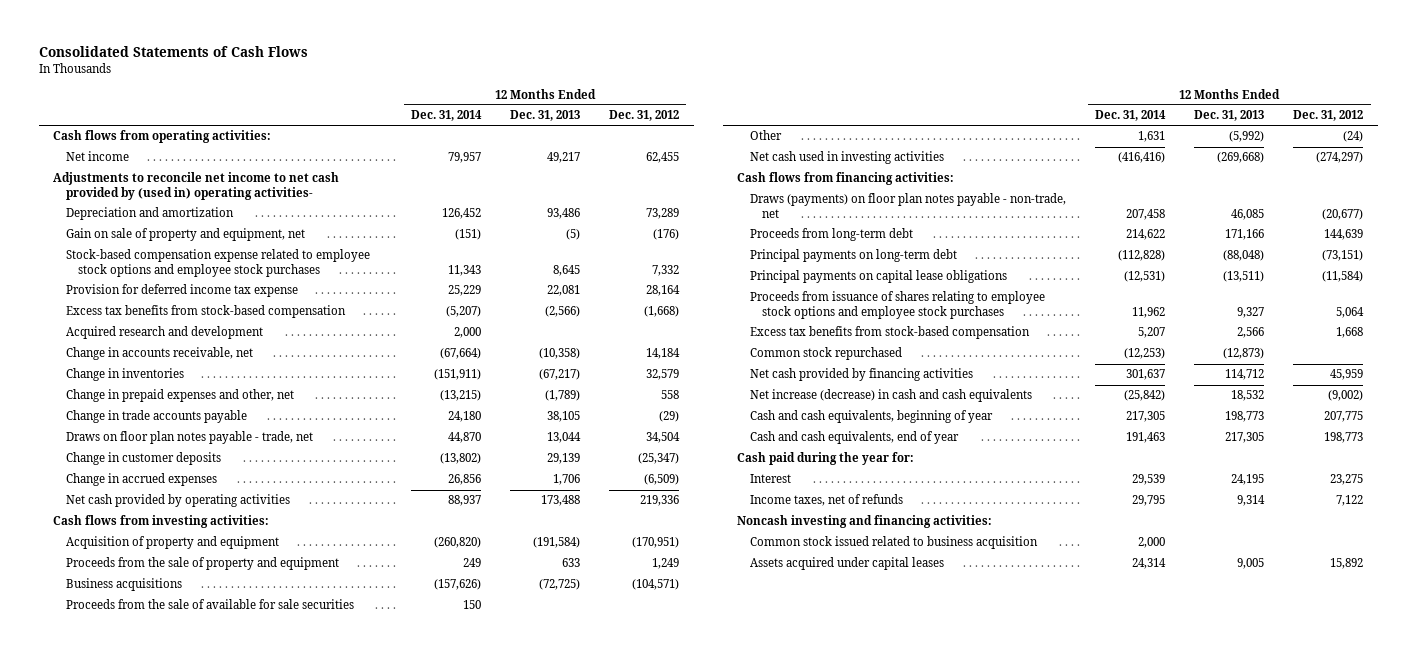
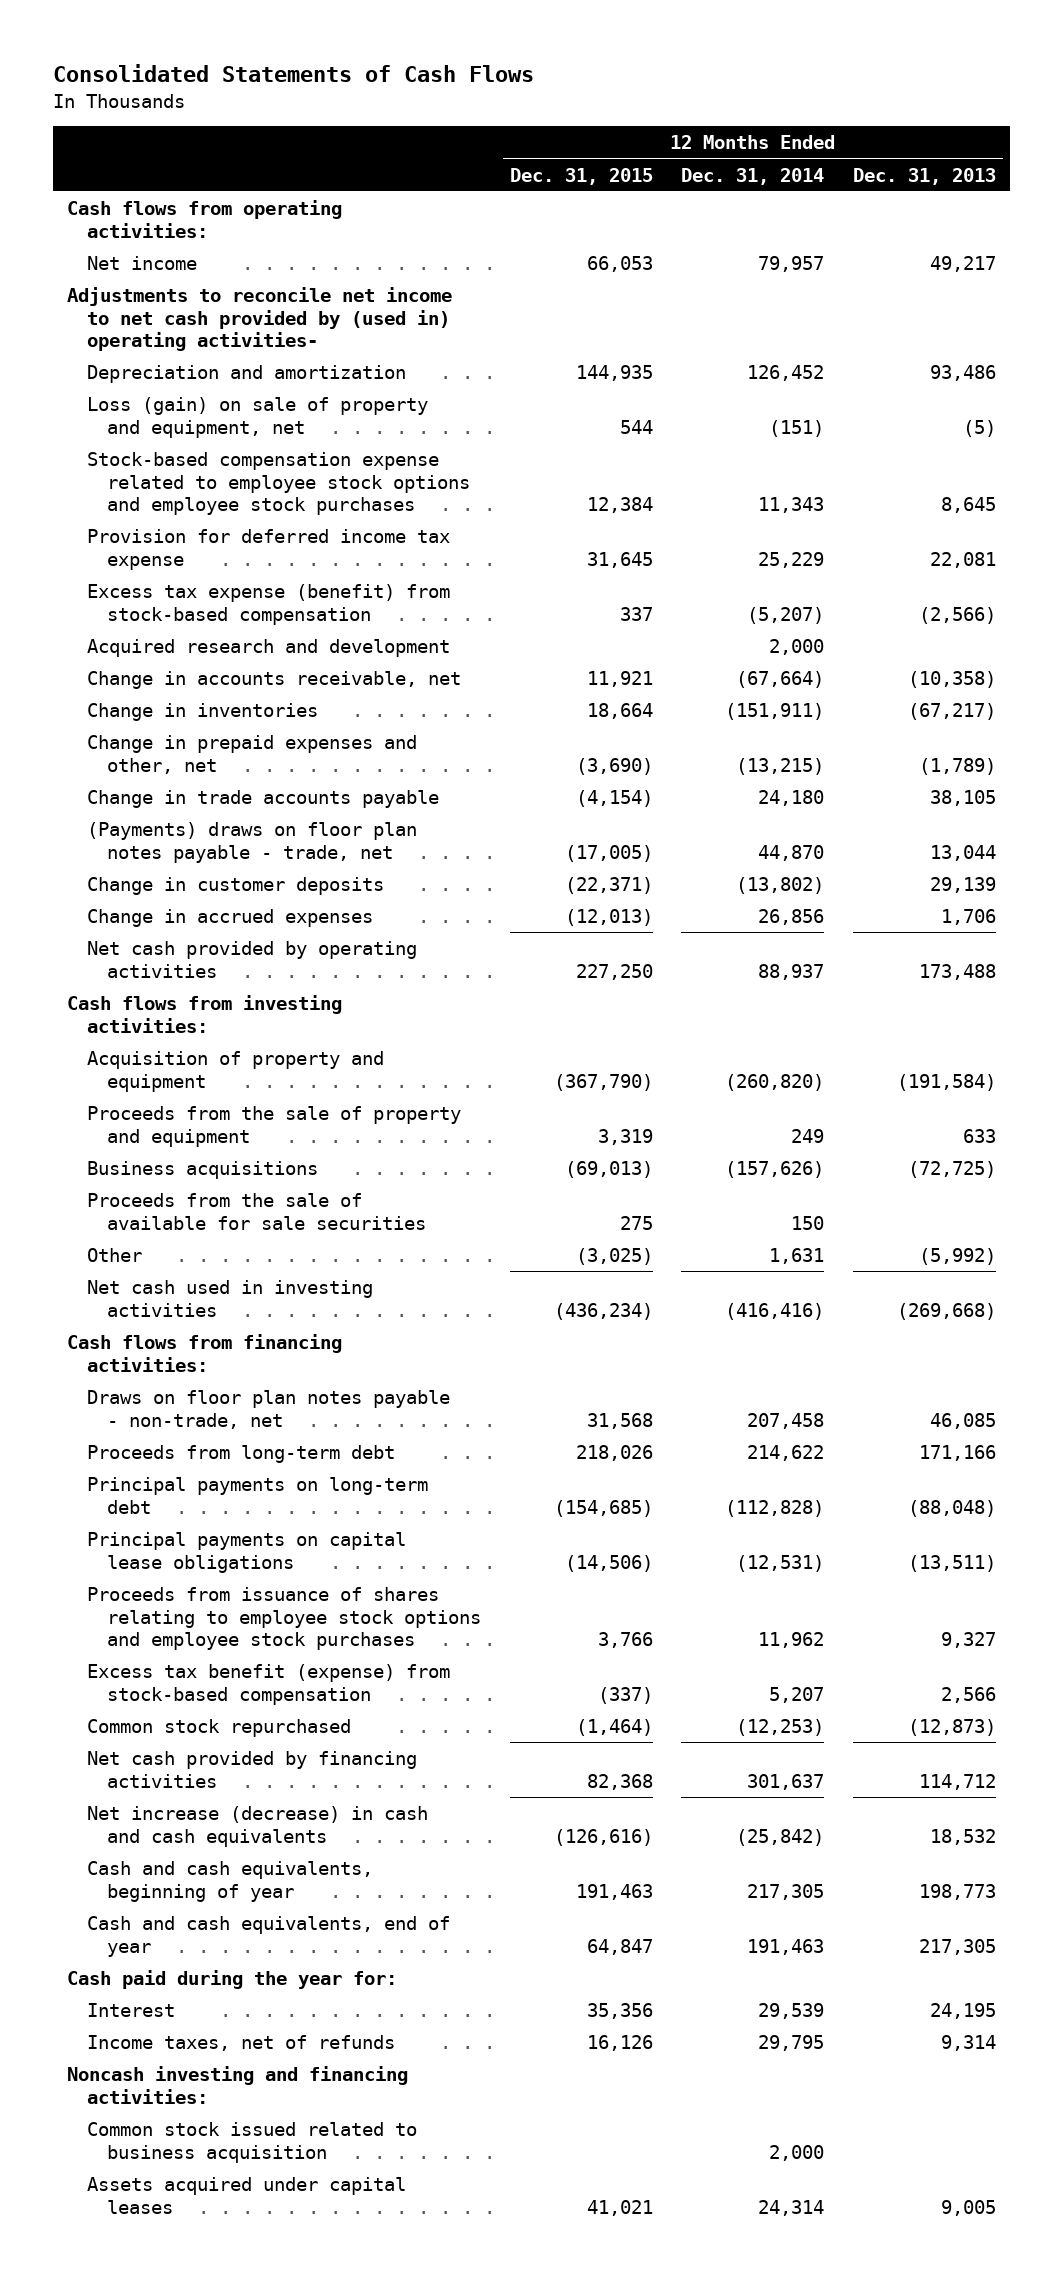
- | 12 Months Ended Dec. 31, 2014 | 12 Months Ended Dec. 31, 2013 | 12 Months Ended Dec. 31, 2012
+ | 12 Months Ended Dec. 31, 2015 | 12 Months Ended Dec. 31, 2014 | 12 Months Ended Dec. 31, 2013
- Gain on sale of property and equipment, net | (151) | (5) | (176)
+ Loss (gain) on sale of property and equipment, net | 544 | (151) | (5)
- Excess tax benefits from stock-based compensation | (5,207) | (2,566) | (1,668)
+ Excess tax expense (benefit) from stock-based compensation | 337 | (5,207) | (2,566)
- Draws on floor plan notes payable - trade, net | 44,870 | 13,044 | 34,504
+ (Payments) draws on floor plan notes payable - trade, net | (17,005) | 44,870 | 13,044
- Draws (payments) on floor plan notes payable - non-trade, net | 207,458 | 46,085 | (20,677)
+ Draws on floor plan notes payable - non-trade, net | 31,568 | 207,458 | 46,085
- Excess tax benefits from stock-based compensation | 5,207 | 2,566 | 1,668
+ Excess tax benefit (expense) from stock-based compensation | (337) | 5,207 | 2,566

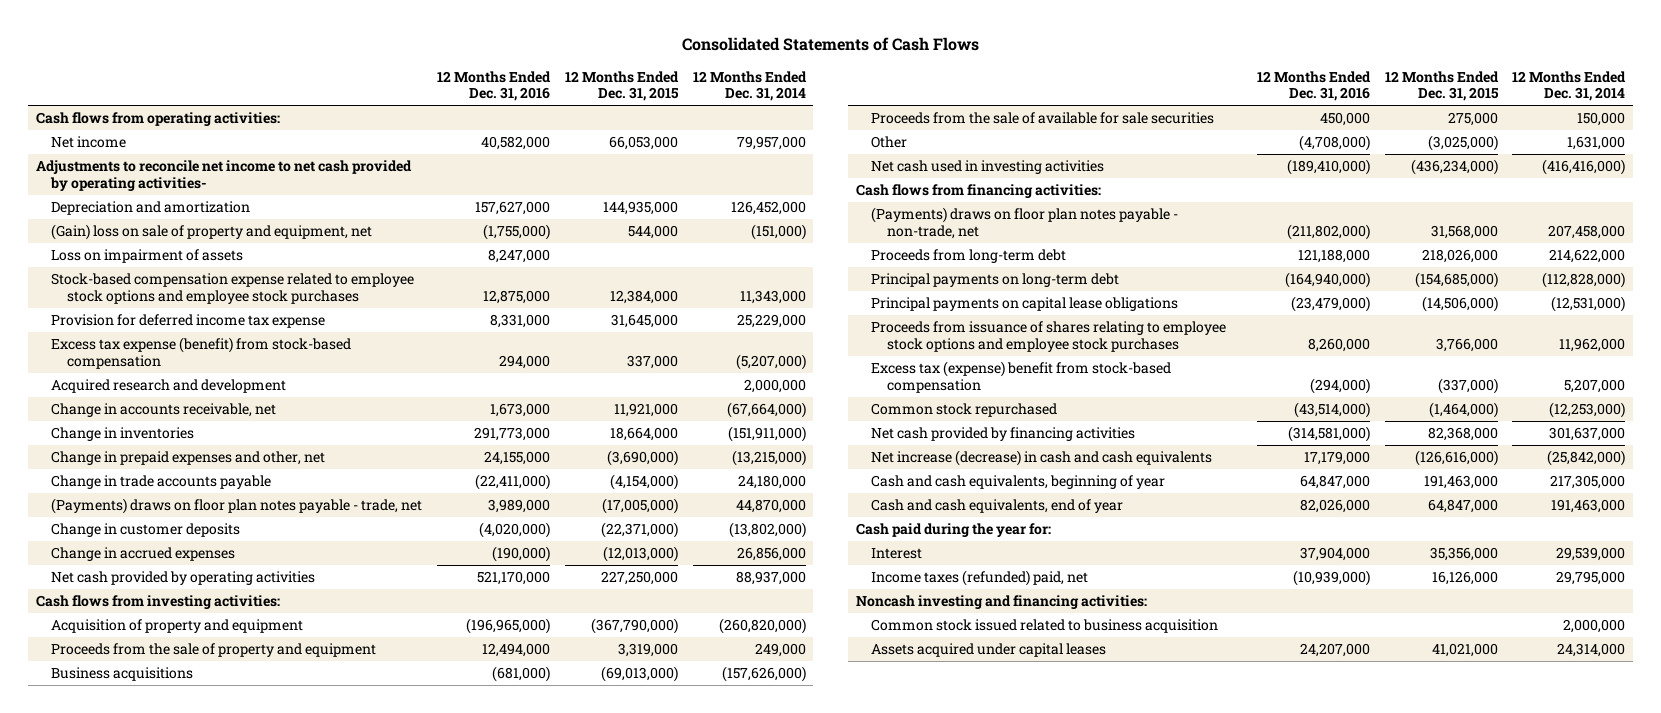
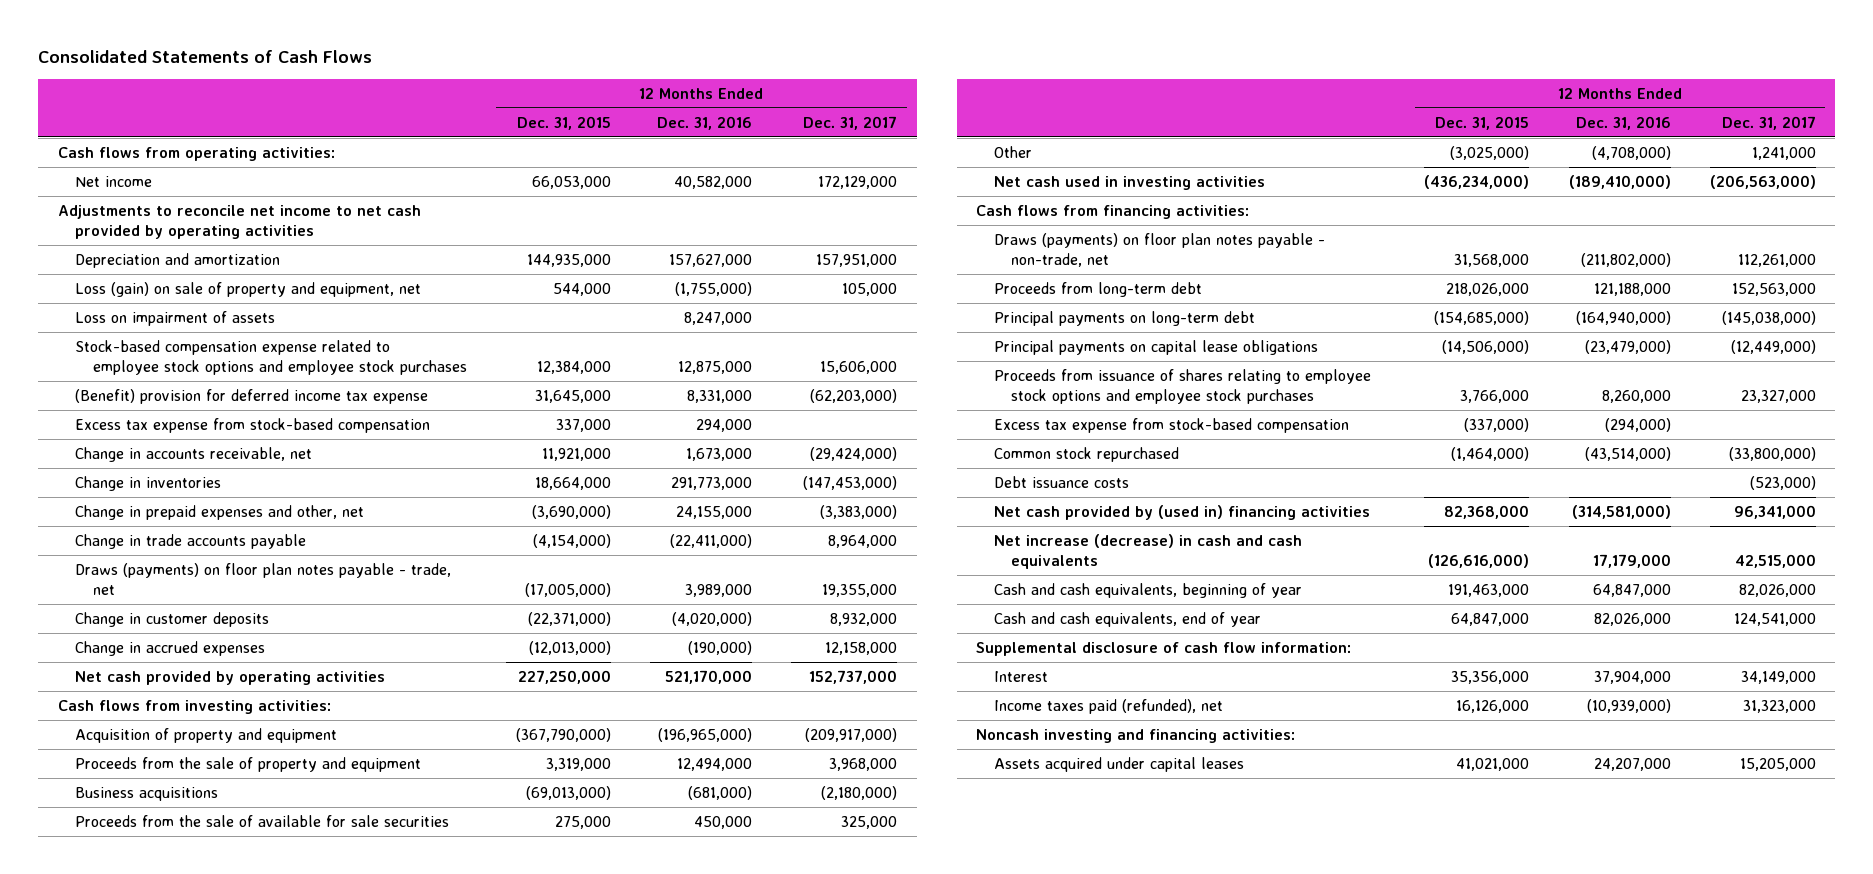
- | 12 Months Ended Dec. 31, 2016 | 12 Months Ended Dec. 31, 2015 | 12 Months Ended Dec. 31, 2014
+ | 12 Months Ended Dec. 31, 2015 | 12 Months Ended Dec. 31, 2016 | 12 Months Ended Dec. 31, 2017
- Adjustments to reconcile net income to net cash provided by operating activities-
+ Adjustments to reconcile net income to net cash provided by operating activities
- (Gain) loss on sale of property and equipment, net | (1,755,000) | 544,000 | (151,000)
+ Loss (gain) on sale of property and equipment, net | 544,000 | (1,755,000) | 105,000
- Provision for deferred income tax expense | 8,331,000 | 31,645,000 | 25,229,000
- Excess tax expense (benefit) from stock-based compensation | 294,000 | 337,000 | (5,207,000)
- Acquired research and development | | | 2,000,000
+ (Benefit) provision for deferred income tax expense | 31,645,000 | 8,331,000 | (62,203,000)
+ Excess tax expense from stock-based compensation | 337,000 | 294,000 |
- (Payments) draws on floor plan notes payable - trade, net | 3,989,000 | (17,005,000) | 44,870,000
+ Draws (payments) on floor plan notes payable - trade, net | (17,005,000) | 3,989,000 | 19,355,000
- (Payments) draws on floor plan notes payable - non-trade, net | (211,802,000) | 31,568,000 | 207,458,000
+ Draws (payments) on floor plan notes payable - non-trade, net | 31,568,000 | (211,802,000) | 112,261,000
- Excess tax (expense) benefit from stock-based compensation | (294,000) | (337,000) | 5,207,000
+ Excess tax expense from stock-based compensation | (337,000) | (294,000) |
- Net cash provided by financing activities | (314,581,000) | 82,368,000 | 301,637,000
+ Debt issuance costs | | | (523,000)
+ Net cash provided by (used in) financing activities | 82,368,000 | (314,581,000) | 96,341,000
- Cash paid during the year for:
+ Supplemental disclosure of cash flow information:
- Income taxes (refunded) paid, net | (10,939,000) | 16,126,000 | 29,795,000
+ Income taxes paid (refunded), net | 16,126,000 | (10,939,000) | 31,323,000
- Common stock issued related to business acquisition | | | 2,000,000

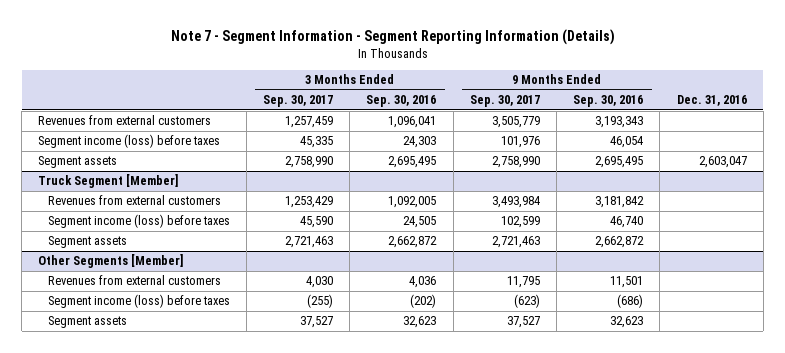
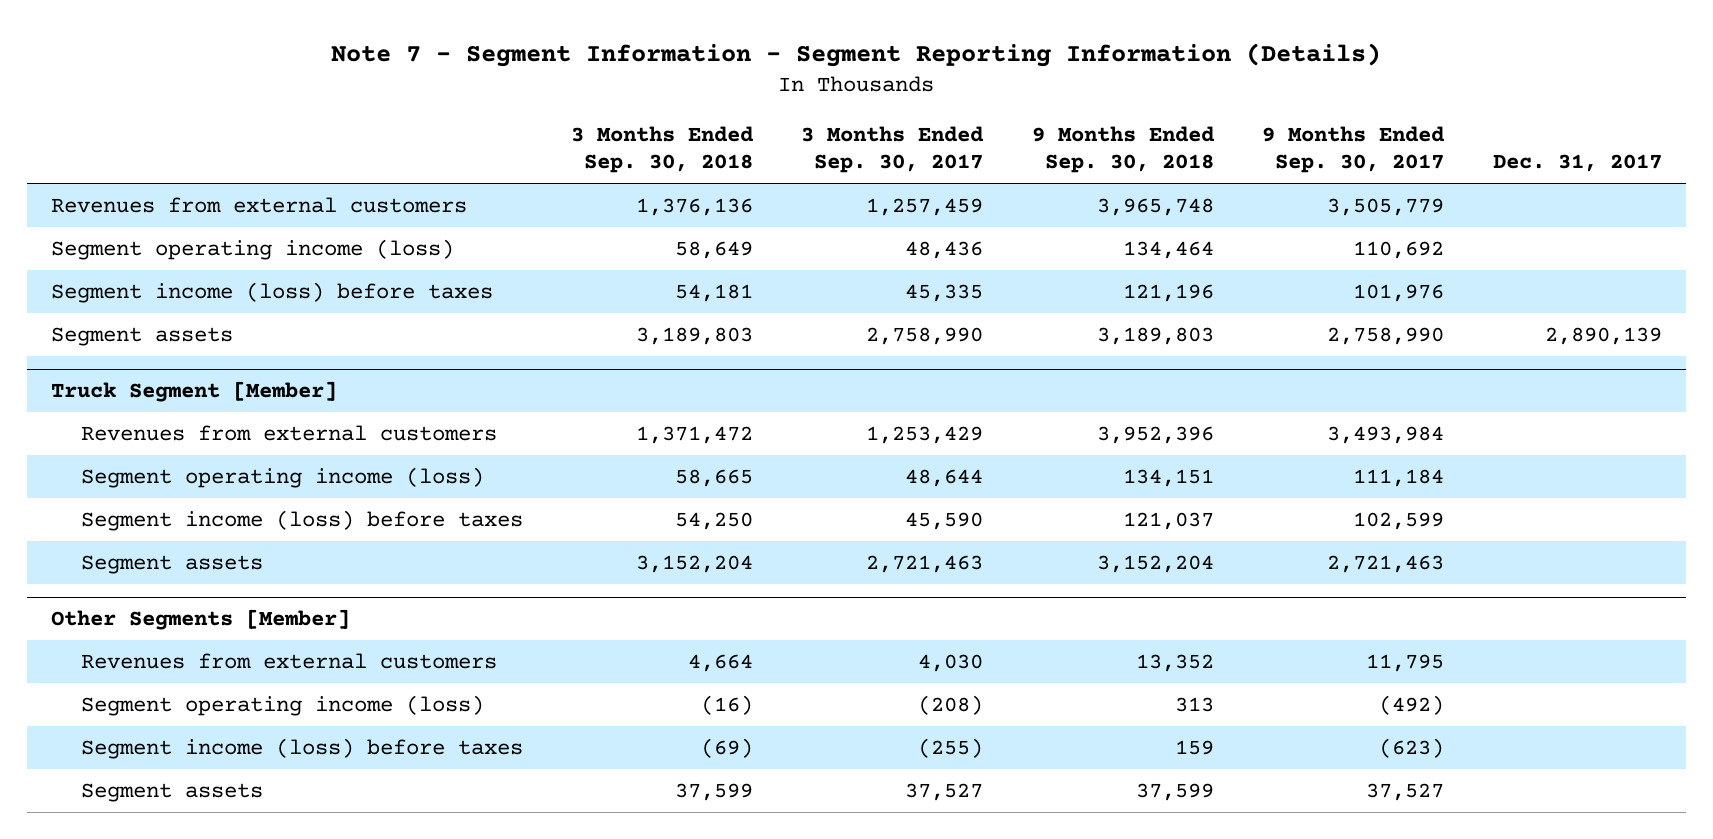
- | 3 Months Ended Sep. 30, 2017 | 3 Months Ended Sep. 30, 2016 | 9 Months Ended Sep. 30, 2017 | 9 Months Ended Sep. 30, 2016 | Dec. 31, 2016
+ | 3 Months Ended Sep. 30, 2018 | 3 Months Ended Sep. 30, 2017 | 9 Months Ended Sep. 30, 2018 | 9 Months Ended Sep. 30, 2017 | Dec. 31, 2017
+ Segment operating income (loss) | 58,649 | 48,436 | 134,464 | 110,692 |
@ Truck Segment [Member]
+ Segment operating income (loss) | 58,665 | 48,644 | 134,151 | 111,184 |
@ Other Segments [Member]
+ Segment operating income (loss) | (16) | (208) | 313 | (492) |

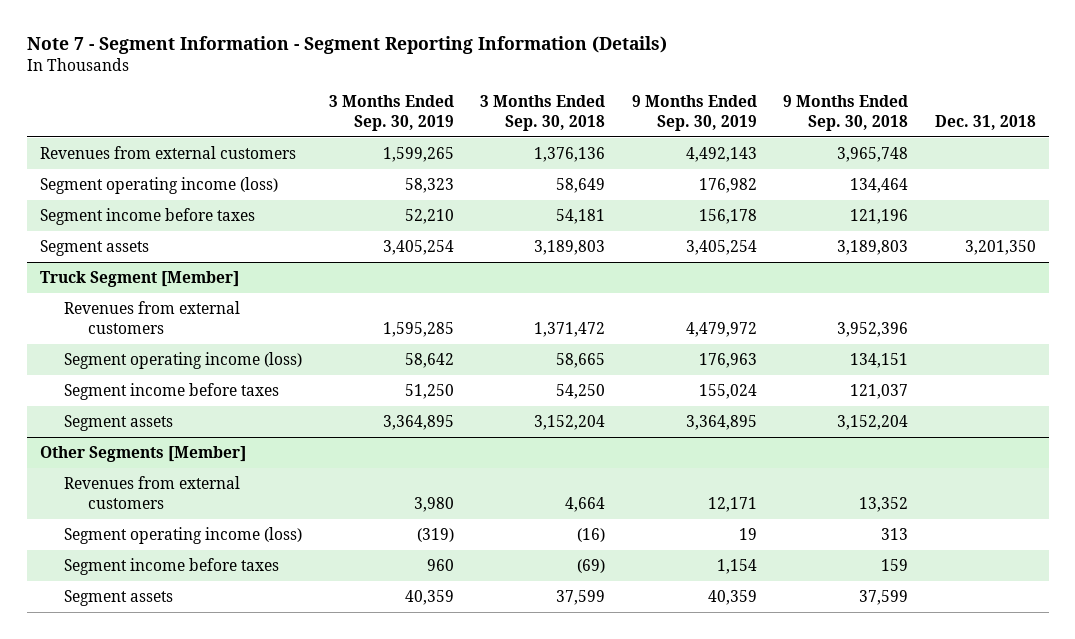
- | 3 Months Ended Sep. 30, 2018 | 3 Months Ended Sep. 30, 2017 | 9 Months Ended Sep. 30, 2018 | 9 Months Ended Sep. 30, 2017 | Dec. 31, 2017
+ | 3 Months Ended Sep. 30, 2019 | 3 Months Ended Sep. 30, 2018 | 9 Months Ended Sep. 30, 2019 | 9 Months Ended Sep. 30, 2018 | Dec. 31, 2018
- Segment income (loss) before taxes | 54,181 | 45,335 | 121,196 | 101,976 |
+ Segment income before taxes | 52,210 | 54,181 | 156,178 | 121,196 |
@ Truck Segment [Member]
- Segment income (loss) before taxes | 54,250 | 45,590 | 121,037 | 102,599 |
+ Segment income before taxes | 51,250 | 54,250 | 155,024 | 121,037 |
@ Other Segments [Member]
- Segment income (loss) before taxes | (69) | (255) | 159 | (623) |
+ Segment income before taxes | 960 | (69) | 1,154 | 159 |

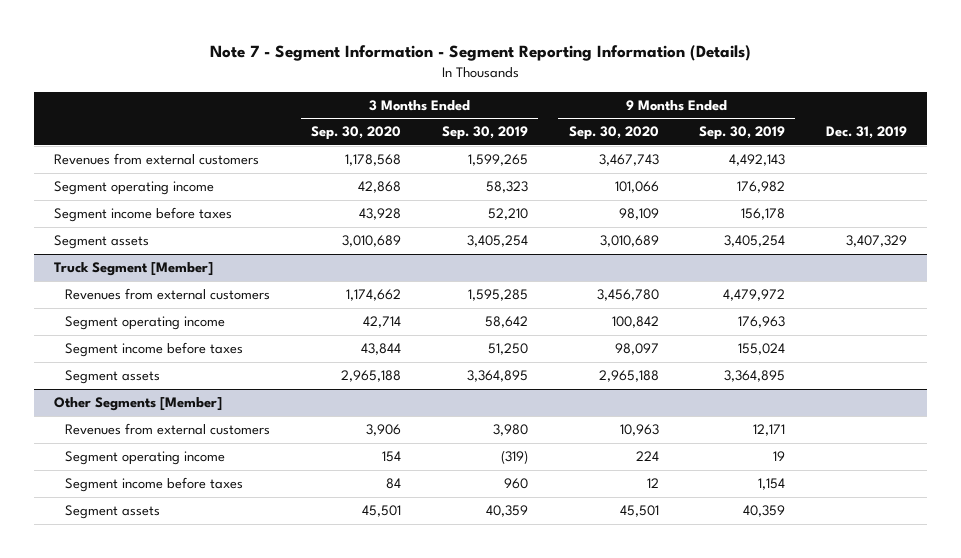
- | 3 Months Ended Sep. 30, 2019 | 3 Months Ended Sep. 30, 2018 | 9 Months Ended Sep. 30, 2019 | 9 Months Ended Sep. 30, 2018 | Dec. 31, 2018
+ | 3 Months Ended Sep. 30, 2020 | 3 Months Ended Sep. 30, 2019 | 9 Months Ended Sep. 30, 2020 | 9 Months Ended Sep. 30, 2019 | Dec. 31, 2019
- Segment operating income (loss) | 58,323 | 58,649 | 176,982 | 134,464 |
+ Segment operating income | 42,868 | 58,323 | 101,066 | 176,982 |
@ Truck Segment [Member]
- Segment operating income (loss) | 58,642 | 58,665 | 176,963 | 134,151 |
+ Segment operating income | 42,714 | 58,642 | 100,842 | 176,963 |
@ Other Segments [Member]
- Segment operating income (loss) | (319) | (16) | 19 | 313 |
+ Segment operating income | 154 | (319) | 224 | 19 |

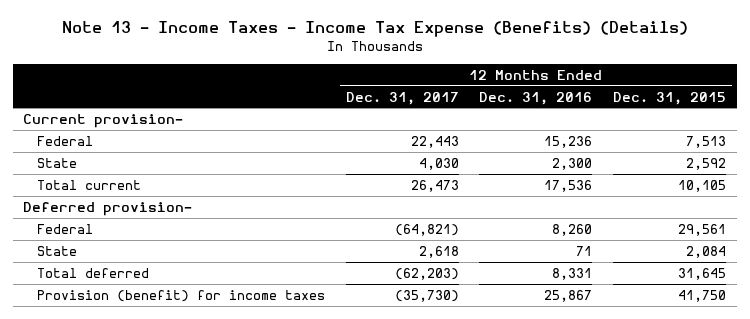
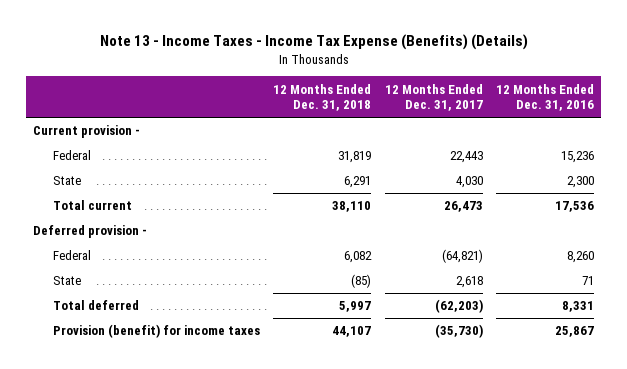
- | 12 Months Ended Dec. 31, 2017 | 12 Months Ended Dec. 31, 2016 | 12 Months Ended Dec. 31, 2015
+ | 12 Months Ended Dec. 31, 2018 | 12 Months Ended Dec. 31, 2017 | 12 Months Ended Dec. 31, 2016
- Current provision-
+ Current provision -
- Deferred provision-
+ Deferred provision -

